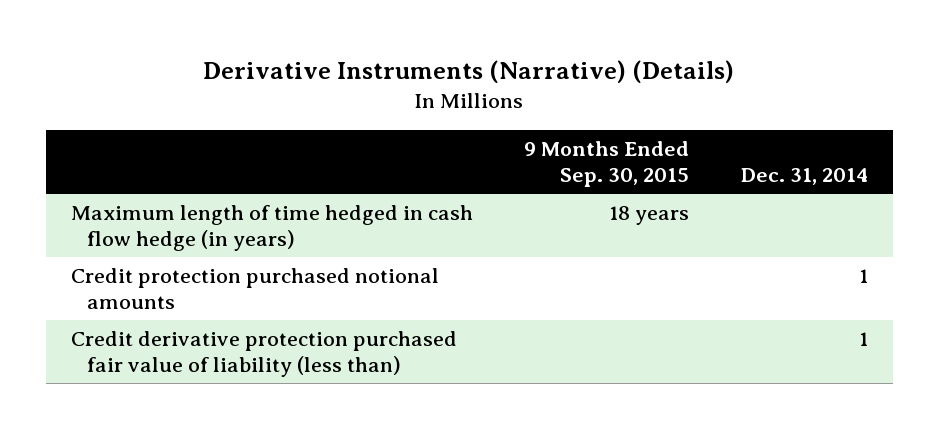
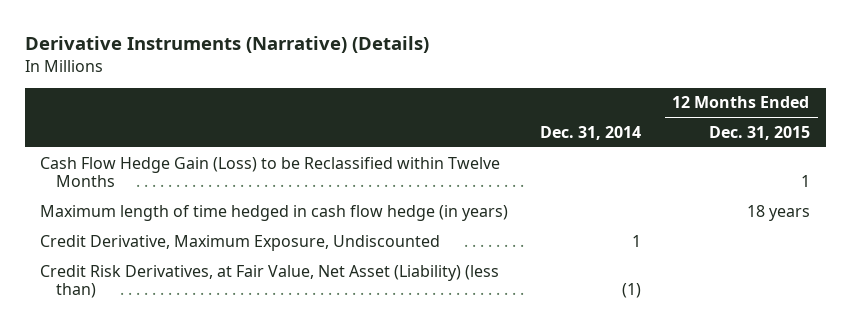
- | 9 Months Ended Sep. 30, 2015 | Dec. 31, 2014
+ | Dec. 31, 2014 | 12 Months Ended Dec. 31, 2015
+ Cash Flow Hedge Gain (Loss) to be Reclassified within Twelve Months | | 1
- Credit protection purchased notional amounts | | 1
- Credit derivative protection purchased fair value of liability (less than) | | 1
+ Credit Derivative, Maximum Exposure, Undiscounted | 1 |
+ Credit Risk Derivatives, at Fair Value, Net Asset (Liability) (less than) | (1) |

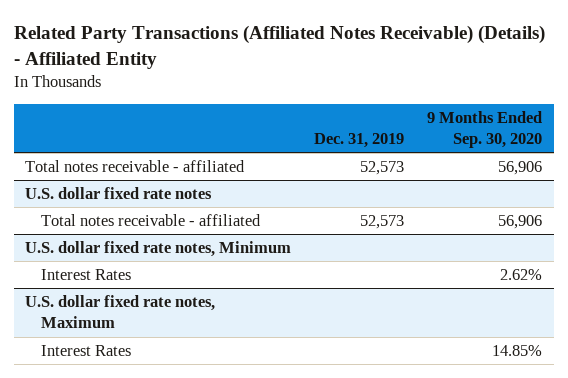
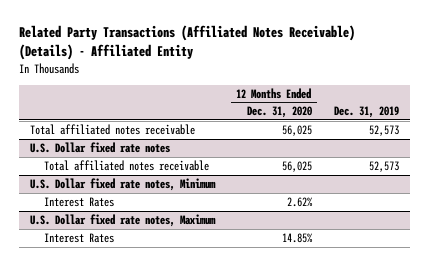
- | Dec. 31, 2019 | 9 Months Ended Sep. 30, 2020
+ | 12 Months Ended Dec. 31, 2020 | Dec. 31, 2019
- Total notes receivable - affiliated | 52,573 | 56,906
- U.S. dollar fixed rate notes
- Total notes receivable - affiliated | 52,573 | 56,906
- U.S. dollar fixed rate notes, Minimum
+ Total affiliated notes receivable | 56,025 | 52,573
+ U.S. Dollar fixed rate notes
+ Total affiliated notes receivable | 56,025 | 52,573
+ U.S. Dollar fixed rate notes, Minimum
- U.S. dollar fixed rate notes, Maximum
+ U.S. Dollar fixed rate notes, Maximum

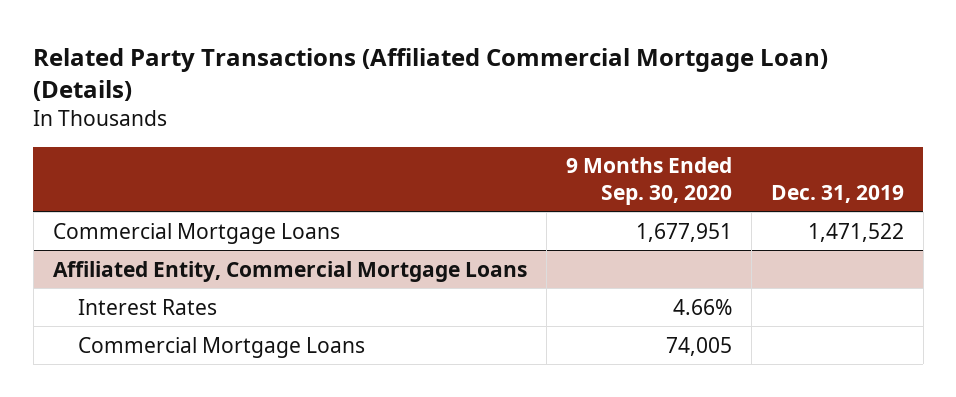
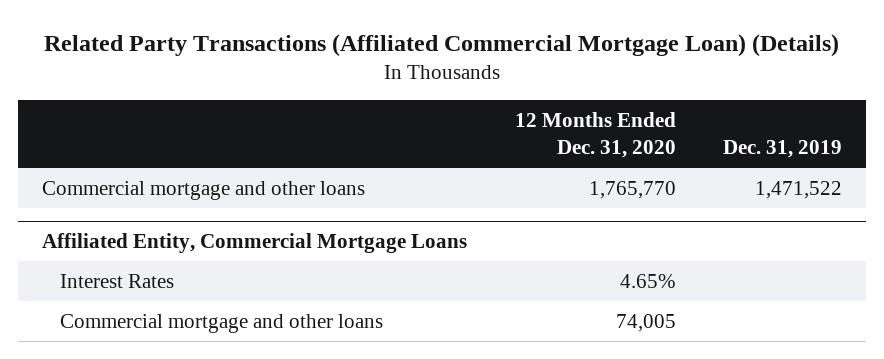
- | 9 Months Ended Sep. 30, 2020 | Dec. 31, 2019
+ | 12 Months Ended Dec. 31, 2020 | Dec. 31, 2019
- Commercial Mortgage Loans | 1,677,951 | 1,471,522
+ Commercial mortgage and other loans | 1,765,770 | 1,471,522
@ Affiliated Entity, Commercial Mortgage Loans
- Commercial Mortgage Loans | 74,005 |
+ Commercial mortgage and other loans | 74,005 |

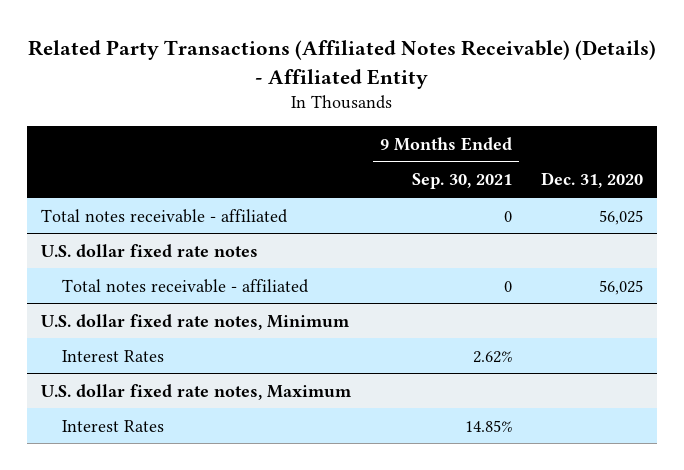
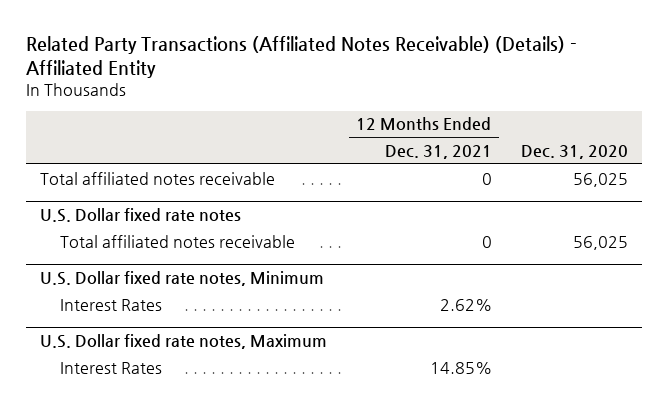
- | 9 Months Ended Sep. 30, 2021 | Dec. 31, 2020
+ | 12 Months Ended Dec. 31, 2021 | Dec. 31, 2020
- Total notes receivable - affiliated | 0 | 56,025
- U.S. dollar fixed rate notes
- Total notes receivable - affiliated | 0 | 56,025
- U.S. dollar fixed rate notes, Minimum
+ Total affiliated notes receivable | 0 | 56,025
+ U.S. Dollar fixed rate notes
+ Total affiliated notes receivable | 0 | 56,025
+ U.S. Dollar fixed rate notes, Minimum
- U.S. dollar fixed rate notes, Maximum
+ U.S. Dollar fixed rate notes, Maximum

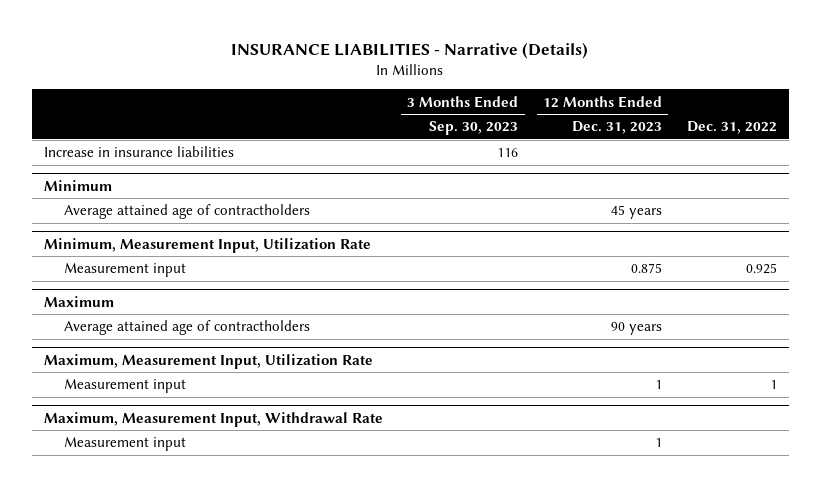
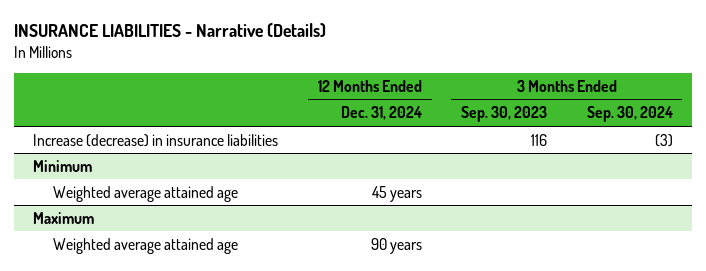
- | 3 Months Ended Sep. 30, 2023 | 12 Months Ended Dec. 31, 2023 | Dec. 31, 2022
+ | 12 Months Ended Dec. 31, 2024 | 3 Months Ended Sep. 30, 2023 | 3 Months Ended Sep. 30, 2024
- Increase in insurance liabilities | 116 | |
+ Increase (decrease) in insurance liabilities | | 116 | (3)
@ Minimum
- Average attained age of contractholders | | 45 years |
- Minimum, Measurement Input, Utilization Rate
- Measurement input | | 0.875 | 0.925
@ Minimum
+ Weighted average attained age | 45 years | |
@ Maximum
- Average attained age of contractholders | | 90 years |
- Maximum, Measurement Input, Utilization Rate
- Measurement input | | 1 | 1
- Maximum, Measurement Input, Withdrawal Rate
- Measurement input | | 1 |
@ Maximum
+ Weighted average attained age | 90 years | |

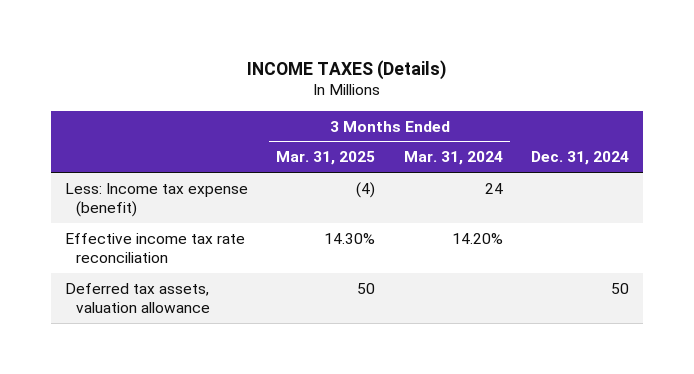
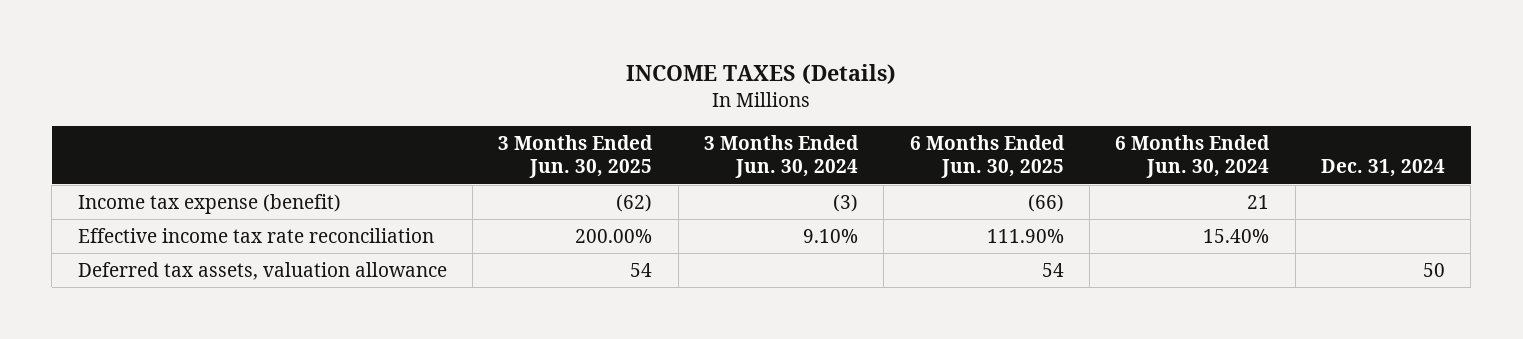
- | 3 Months Ended Mar. 31, 2025 | 3 Months Ended Mar. 31, 2024 | Dec. 31, 2024
+ | 3 Months Ended Jun. 30, 2025 | 3 Months Ended Jun. 30, 2024 | 6 Months Ended Jun. 30, 2025 | 6 Months Ended Jun. 30, 2024 | Dec. 31, 2024
- Less: Income tax expense (benefit) | (4) | 24 |
+ Income tax expense (benefit) | (62) | (3) | (66) | 21 |

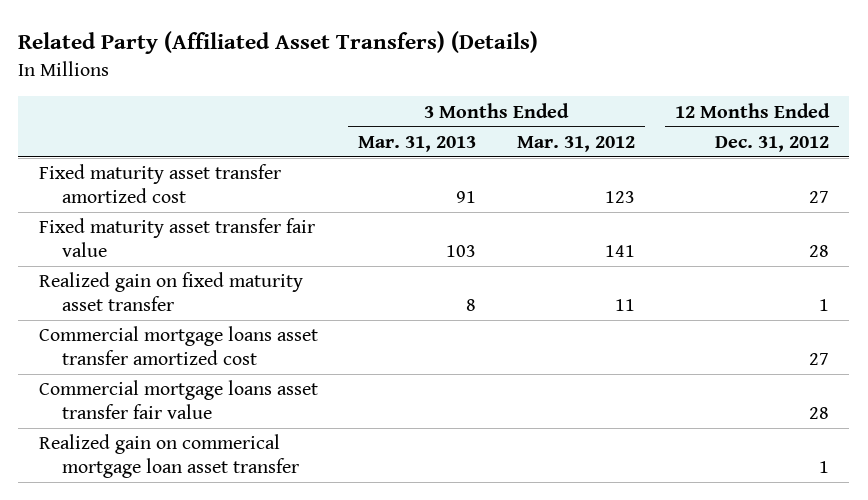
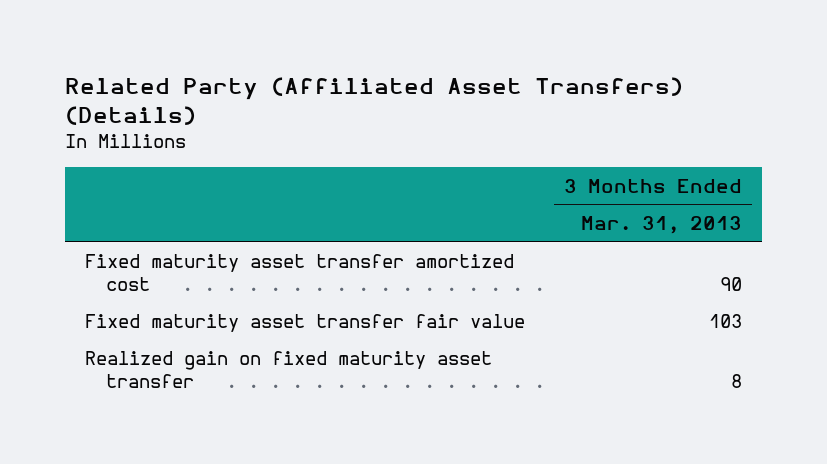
- | 3 Months Ended Mar. 31, 2013 | 3 Months Ended Mar. 31, 2012 | 12 Months Ended Dec. 31, 2012
+ | 3 Months Ended Mar. 31, 2013
- Fixed maturity asset transfer amortized cost | 91 | 123 | 27
+ Fixed maturity asset transfer amortized cost | 90
- Commercial mortgage loans asset transfer amortized cost | | | 27
- Commercial mortgage loans asset transfer fair value | | | 28
- Realized gain on commerical mortgage loan asset transfer | | | 1

